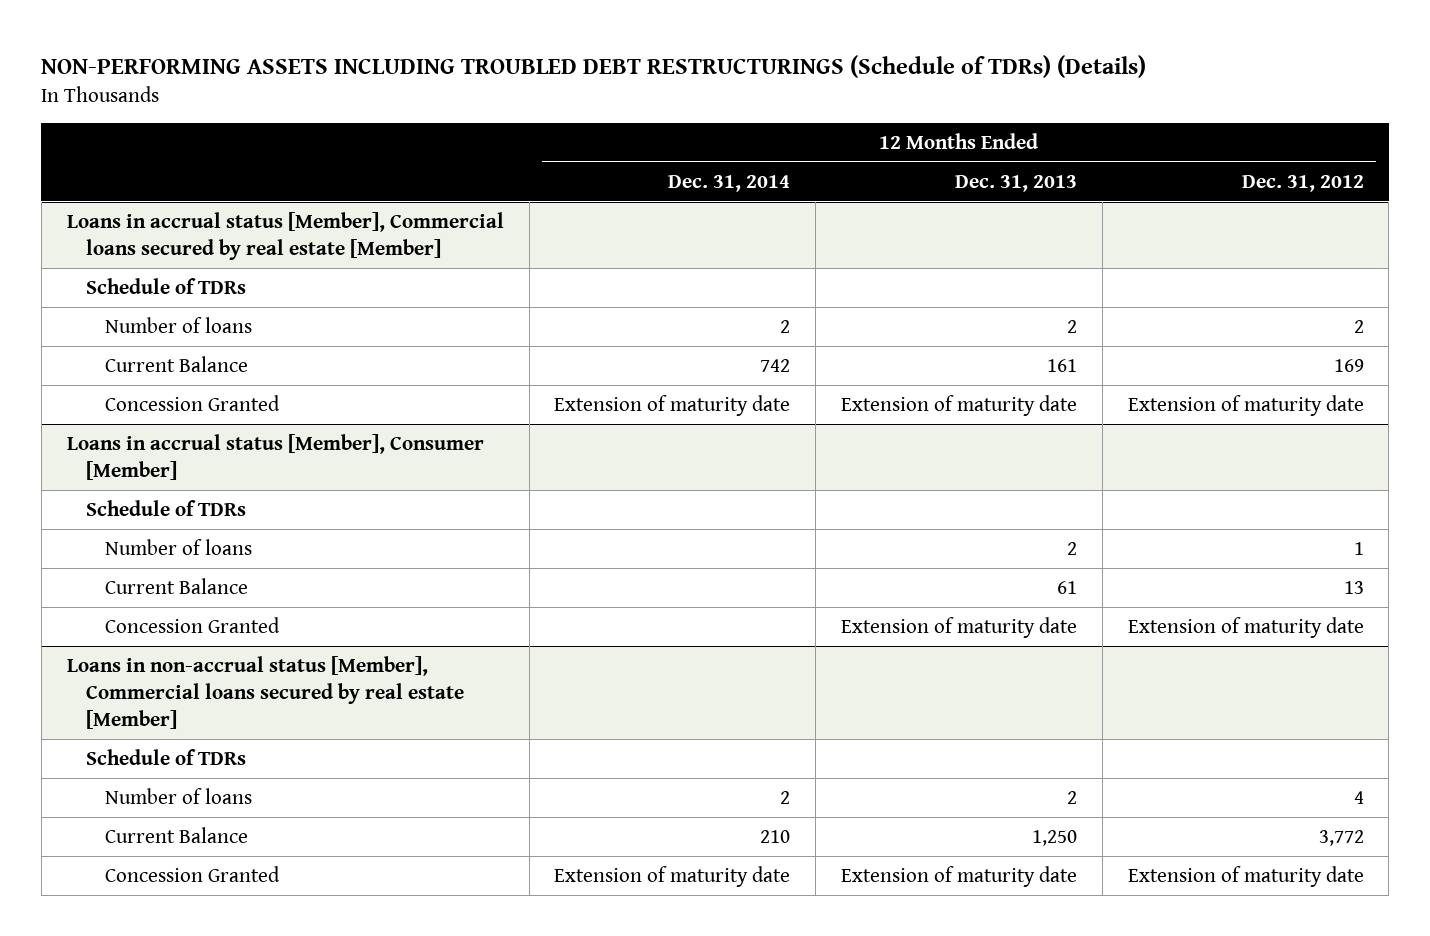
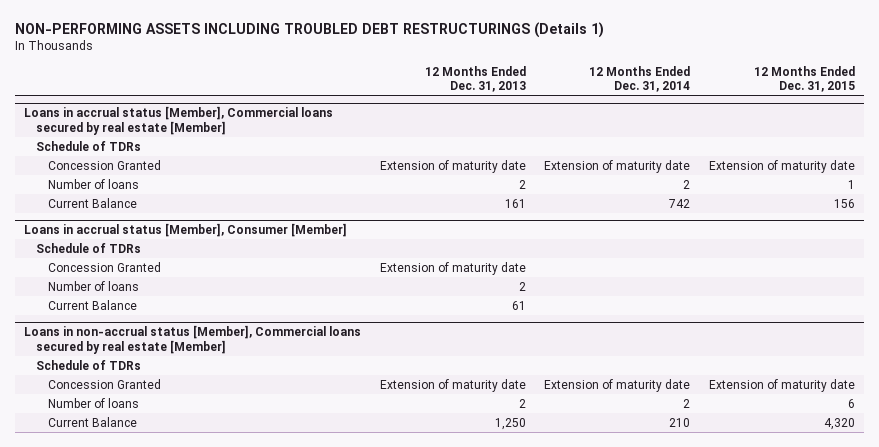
- NON-PERFORMING ASSETS INCLUDING TROUBLED DEBT RESTRUCTURINGS (Schedule of TDRs) (Details)
+ NON-PERFORMING ASSETS INCLUDING TROUBLED DEBT RESTRUCTURINGS (Details 1)
- | 12 Months Ended Dec. 31, 2014 | 12 Months Ended Dec. 31, 2013 | 12 Months Ended Dec. 31, 2012
+ | 12 Months Ended Dec. 31, 2013 | 12 Months Ended Dec. 31, 2014 | 12 Months Ended Dec. 31, 2015
@ Loans in accrual status [Member], Commercial loans secured by real estate [Member]
moved up: Concession Granted | Extension of maturity date | Extension of maturity date | Extension of maturity date
@ Loans in accrual status [Member], Consumer [Member]
moved up: Concession Granted | Extension of maturity date | |
@ Loans in non-accrual status [Member], Commercial loans secured by real estate [Member]
moved up: Concession Granted | Extension of maturity date | Extension of maturity date | Extension of maturity date

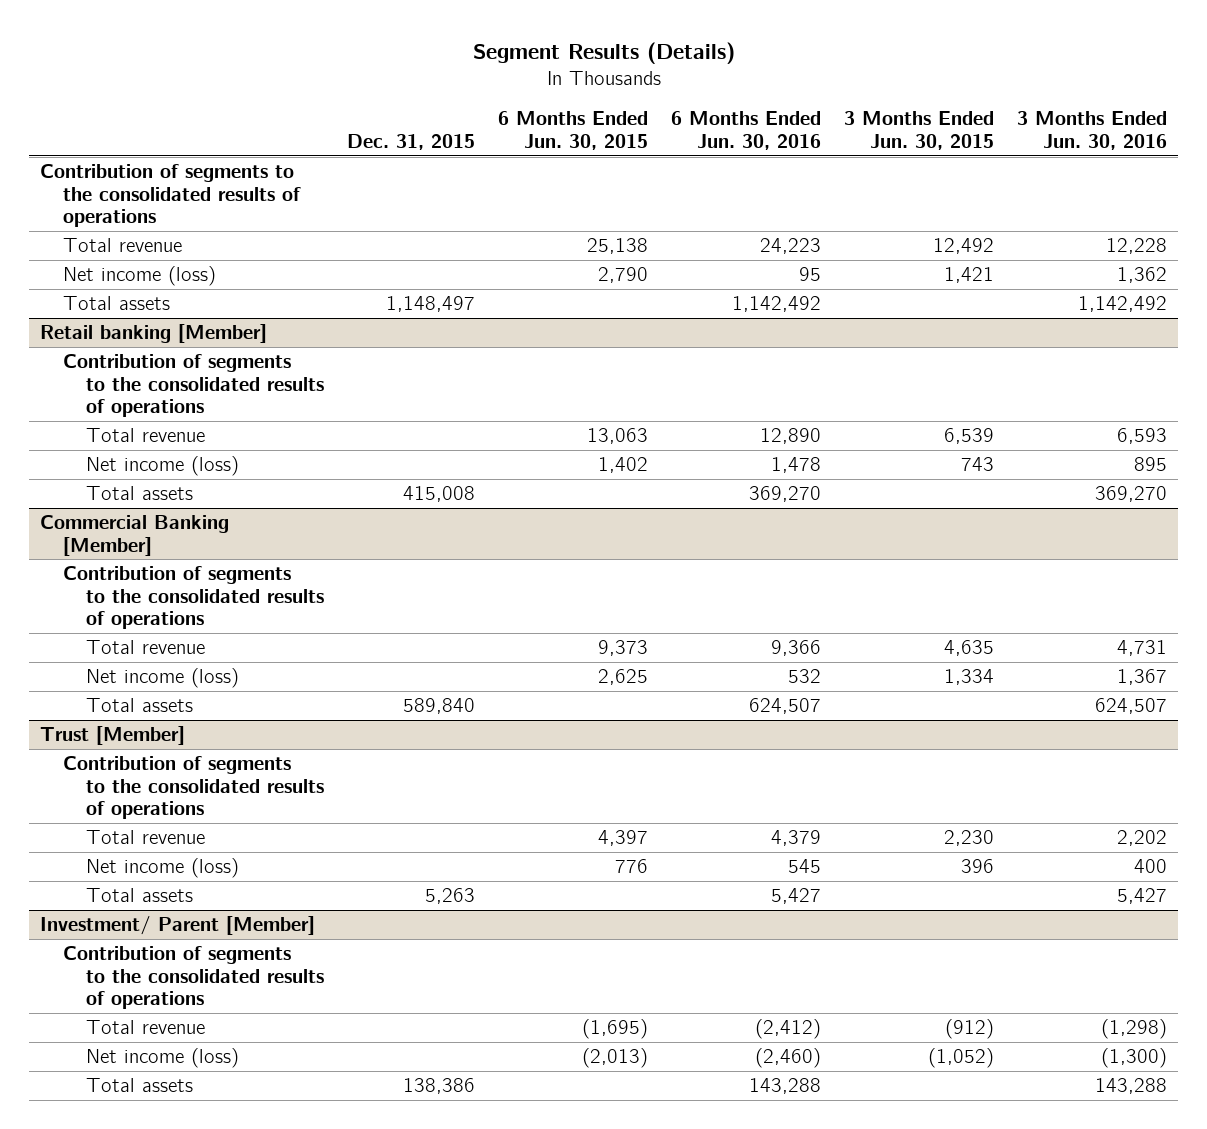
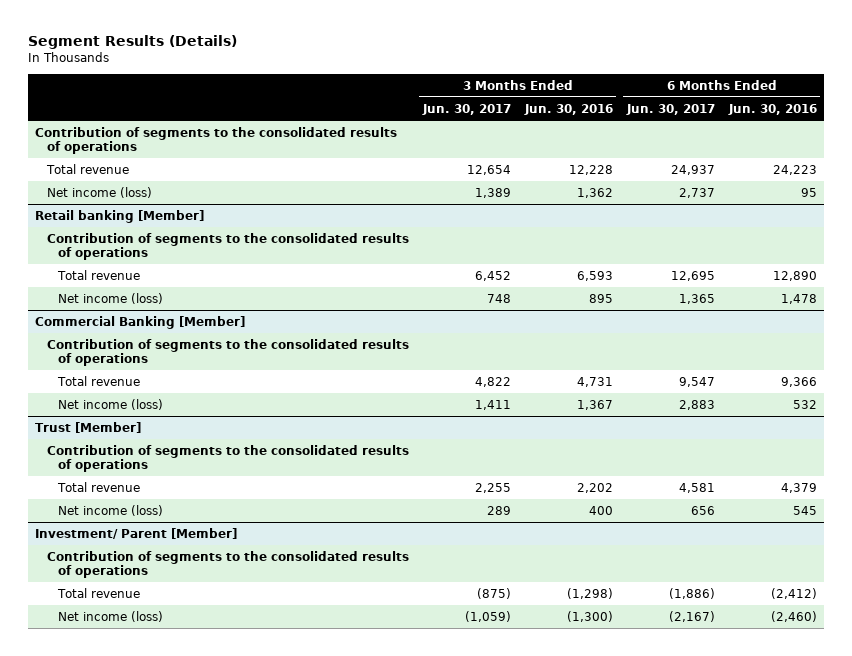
- | Dec. 31, 2015 | 6 Months Ended Jun. 30, 2015 | 6 Months Ended Jun. 30, 2016 | 3 Months Ended Jun. 30, 2015 | 3 Months Ended Jun. 30, 2016
+ | 3 Months Ended Jun. 30, 2017 | 3 Months Ended Jun. 30, 2016 | 6 Months Ended Jun. 30, 2017 | 6 Months Ended Jun. 30, 2016
- Total assets | 1,148,497 | | 1,142,492 | | 1,142,492
@ Retail banking [Member]
- Total assets | 415,008 | | 369,270 | | 369,270
@ Commercial Banking [Member]
- Total assets | 589,840 | | 624,507 | | 624,507
@ Trust [Member]
- Total assets | 5,263 | | 5,427 | | 5,427
@ Investment/ Parent [Member]
- Total assets | 138,386 | | 143,288 | | 143,288

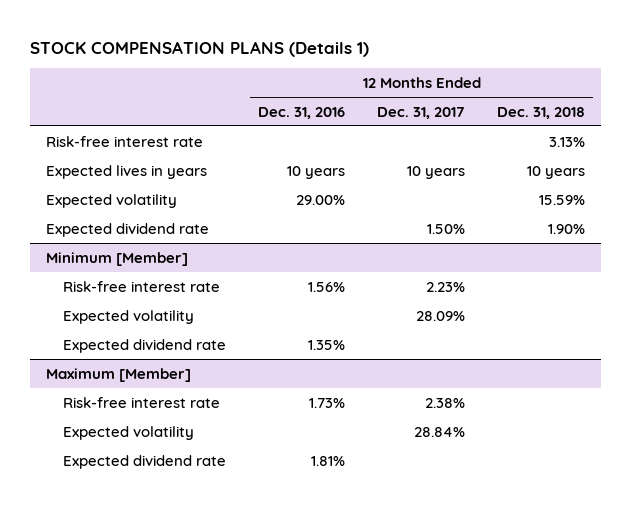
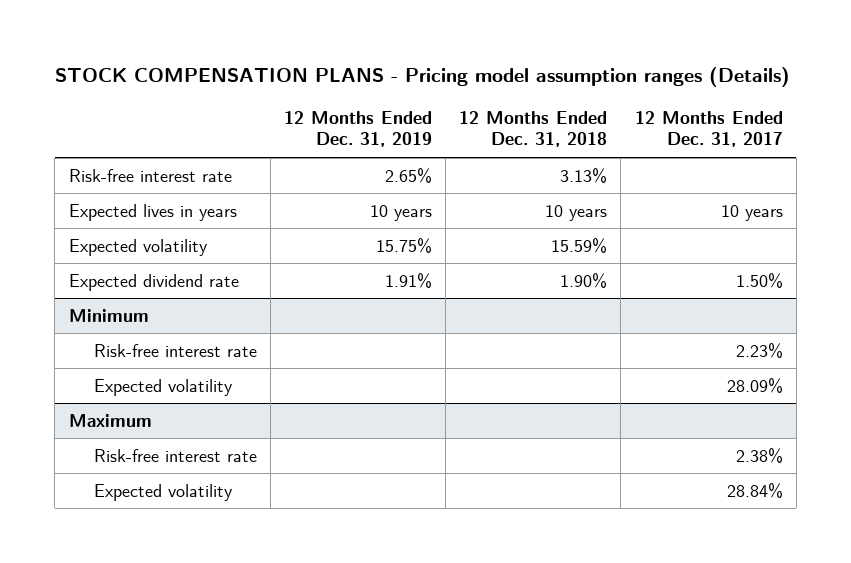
- STOCK COMPENSATION PLANS (Details 1)
+ STOCK COMPENSATION PLANS - Pricing model assumption ranges (Details)
- | 12 Months Ended Dec. 31, 2016 | 12 Months Ended Dec. 31, 2017 | 12 Months Ended Dec. 31, 2018
+ | 12 Months Ended Dec. 31, 2019 | 12 Months Ended Dec. 31, 2018 | 12 Months Ended Dec. 31, 2017
- Minimum [Member]
+ Minimum
- Expected dividend rate | 1.35% | |
- Maximum [Member]
+ Maximum
- Expected dividend rate | 1.81% | |

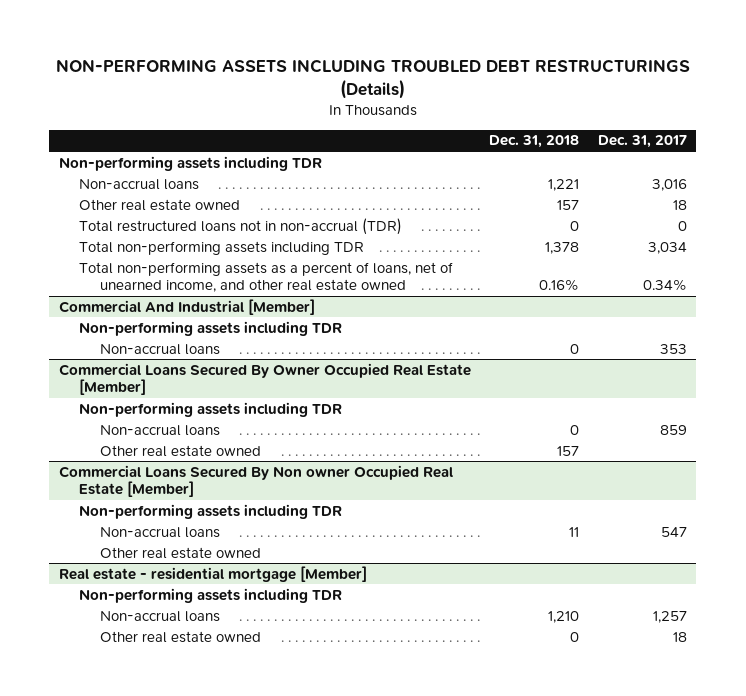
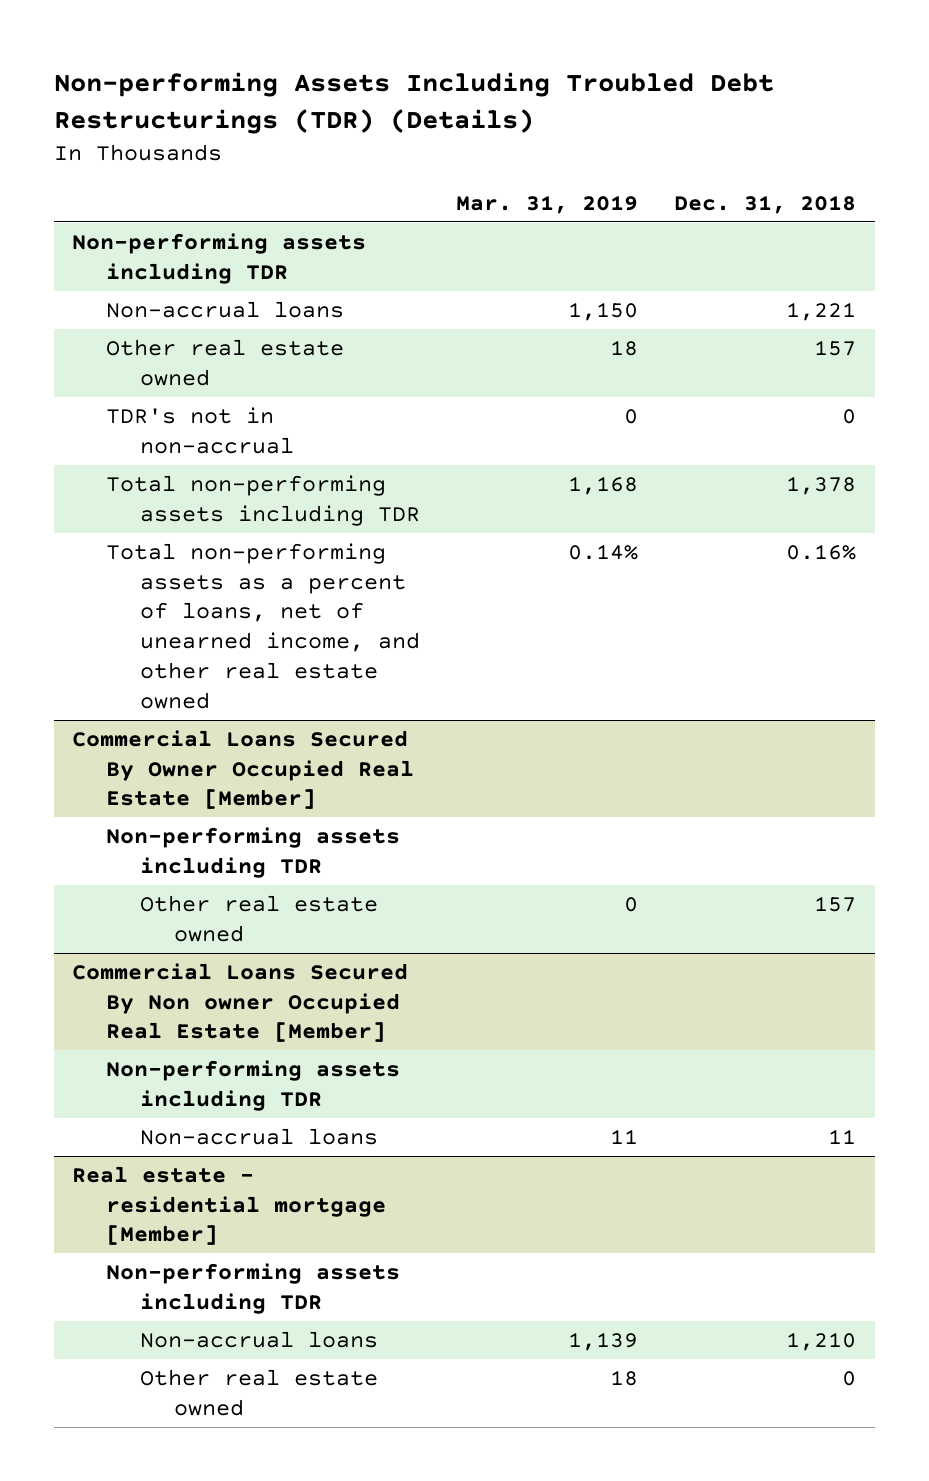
- NON-PERFORMING ASSETS INCLUDING TROUBLED DEBT RESTRUCTURINGS (Details)
+ Non-performing Assets Including Troubled Debt Restructurings (TDR) (Details)
- | Dec. 31, 2018 | Dec. 31, 2017
+ | Mar. 31, 2019 | Dec. 31, 2018
- Total restructured loans not in non-accrual (TDR) | 0 | 0
+ TDR's not in non-accrual | 0 | 0
- Commercial And Industrial [Member]
- Non-performing assets including TDR
- Non-accrual loans | 0 | 353
@ Commercial Loans Secured By Owner Occupied Real Estate [Member]
- Non-accrual loans | 0 | 859
@ Commercial Loans Secured By Non owner Occupied Real Estate [Member]
- Other real estate owned

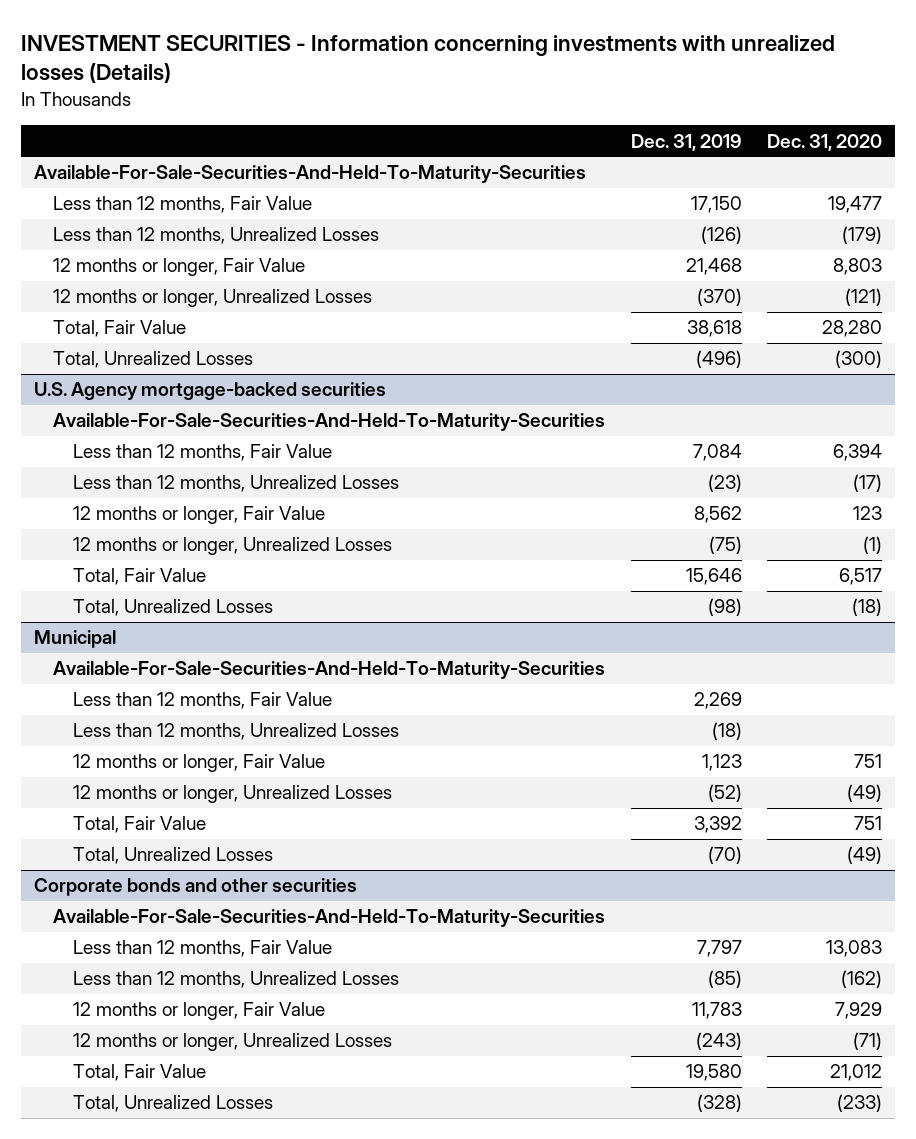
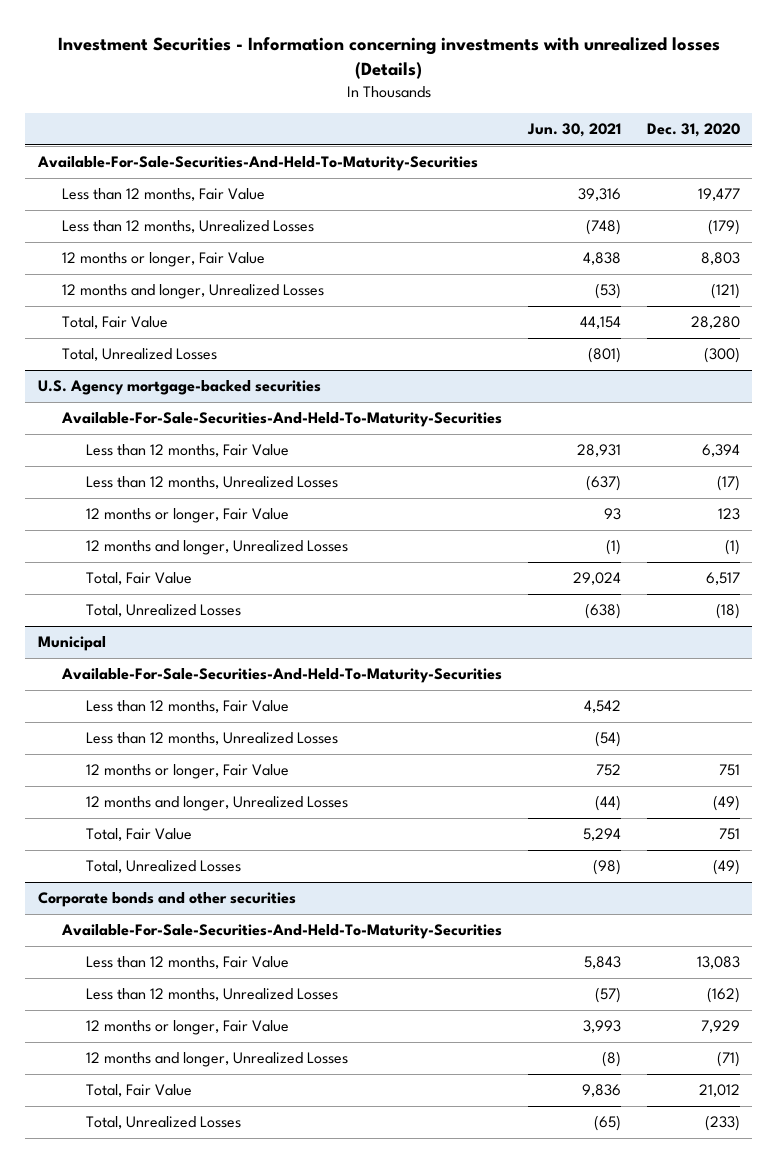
- INVESTMENT SECURITIES - Information concerning investments with unrealized losses (Details)
+ Investment Securities - Information concerning investments with unrealized losses (Details)
- | Dec. 31, 2019 | Dec. 31, 2020
+ | Jun. 30, 2021 | Dec. 31, 2020
- 12 months or longer, Unrealized Losses | (370) | (121)
+ 12 months and longer, Unrealized Losses | (53) | (121)
@ U.S. Agency mortgage-backed securities
- 12 months or longer, Unrealized Losses | (75) | (1)
+ 12 months and longer, Unrealized Losses | (1) | (1)
@ Municipal
- 12 months or longer, Unrealized Losses | (52) | (49)
+ 12 months and longer, Unrealized Losses | (44) | (49)
@ Corporate bonds and other securities
- 12 months or longer, Unrealized Losses | (243) | (71)
+ 12 months and longer, Unrealized Losses | (8) | (71)

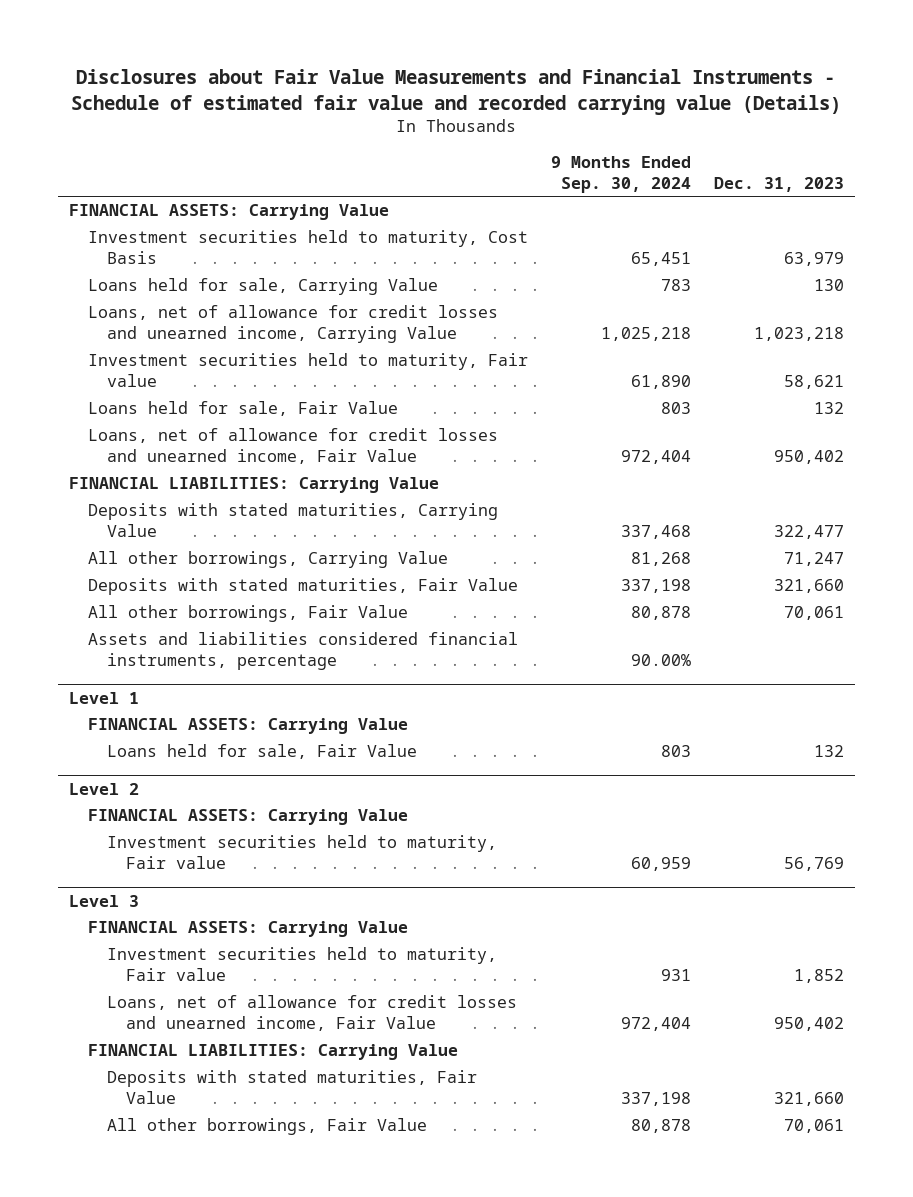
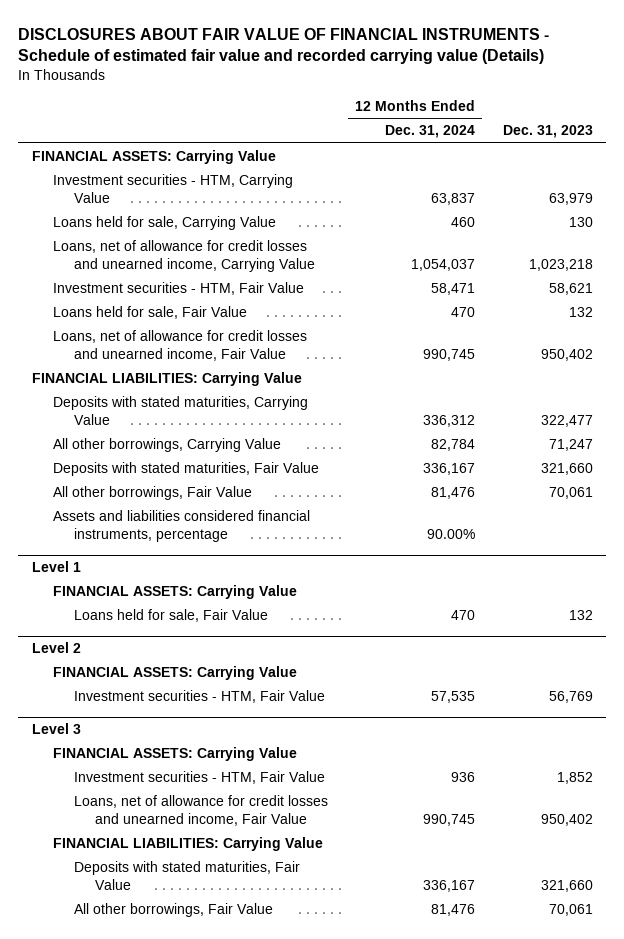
- Disclosures about Fair Value Measurements and Financial Instruments - Schedule of estimated fair value and recorded carrying value (Details)
+ DISCLOSURES ABOUT FAIR VALUE OF FINANCIAL INSTRUMENTS - Schedule of estimated fair value and recorded carrying value (Details)
- | 9 Months Ended Sep. 30, 2024 | Dec. 31, 2023
+ | 12 Months Ended Dec. 31, 2024 | Dec. 31, 2023
- Investment securities held to maturity, Cost Basis | 65,451 | 63,979
+ Investment securities - HTM, Carrying Value | 63,837 | 63,979
- Investment securities held to maturity, Fair value | 61,890 | 58,621
+ Investment securities - HTM, Fair Value | 58,471 | 58,621
@ Level 2
- Investment securities held to maturity, Fair value | 60,959 | 56,769
+ Investment securities - HTM, Fair Value | 57,535 | 56,769
@ Level 3
- Investment securities held to maturity, Fair value | 931 | 1,852
+ Investment securities - HTM, Fair Value | 936 | 1,852

